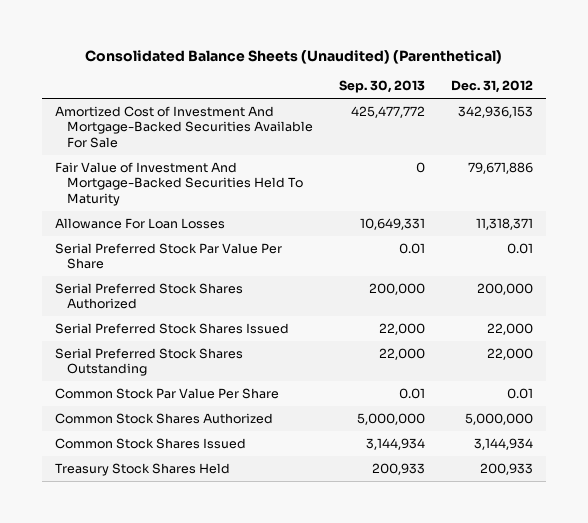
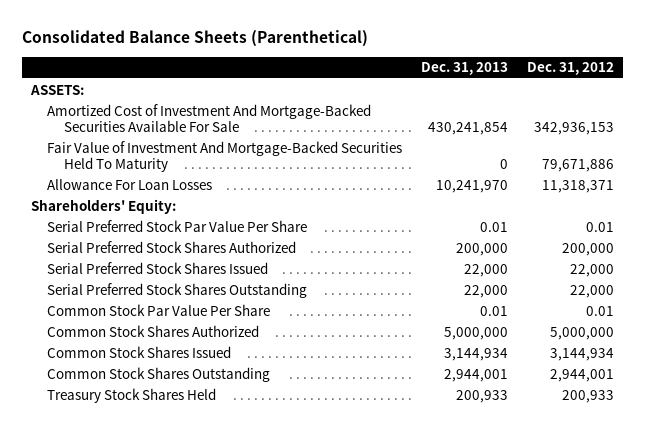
- Consolidated Balance Sheets (Unaudited) (Parenthetical)
+ Consolidated Balance Sheets (Parenthetical)
- | Sep. 30, 2013 | Dec. 31, 2012
+ | Dec. 31, 2013 | Dec. 31, 2012
+ ASSETS:
+ Shareholders' Equity:
+ Common Stock Shares Outstanding | 2,944,001 | 2,944,001

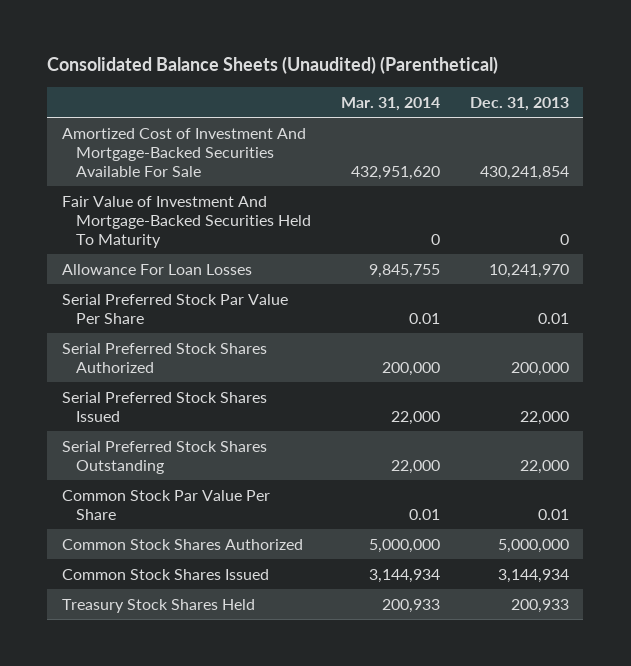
- Consolidated Balance Sheets (Parenthetical)
+ Consolidated Balance Sheets (Unaudited) (Parenthetical)
- | Dec. 31, 2013 | Dec. 31, 2012
+ | Mar. 31, 2014 | Dec. 31, 2013
- ASSETS:
- Shareholders' Equity:
- Common Stock Shares Outstanding | 2,944,001 | 2,944,001

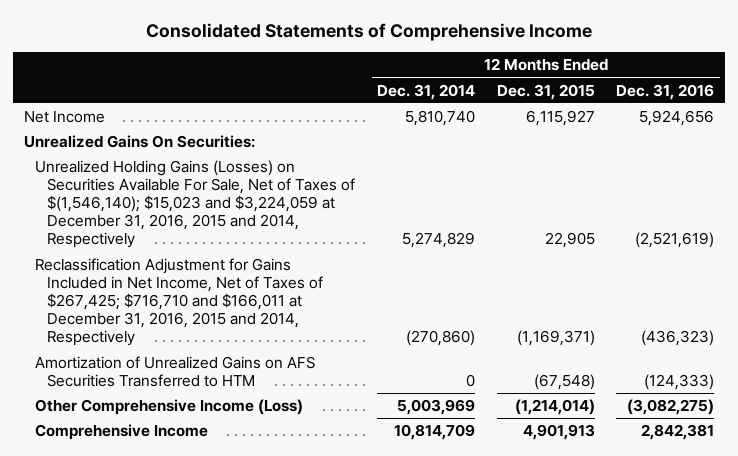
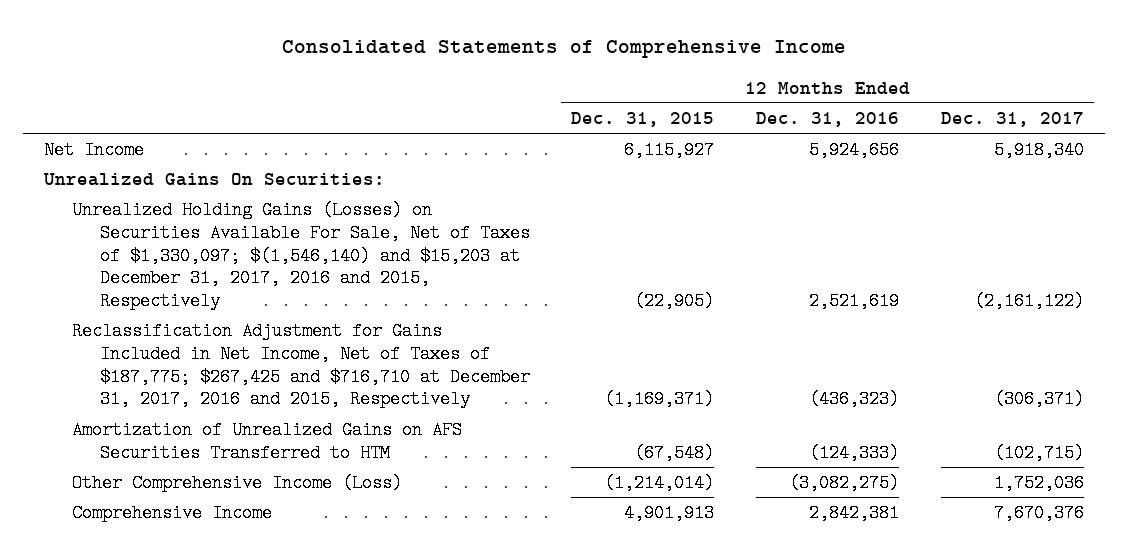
- | 12 Months Ended Dec. 31, 2014 | 12 Months Ended Dec. 31, 2015 | 12 Months Ended Dec. 31, 2016
+ | 12 Months Ended Dec. 31, 2015 | 12 Months Ended Dec. 31, 2016 | 12 Months Ended Dec. 31, 2017
- Unrealized Holding Gains (Losses) on Securities Available For Sale, Net of Taxes of $(1,546,140); $15,023 and $3,224,059 at December 31, 2016, 2015 and 2014, Respectively | 5,274,829 | 22,905 | (2,521,619)
- Reclassification Adjustment for Gains Included in Net Income, Net of Taxes of $267,425; $716,710 and $166,011 at December 31, 2016, 2015 and 2014, Respectively | (270,860) | (1,169,371) | (436,323)
+ Unrealized Holding Gains (Losses) on Securities Available For Sale, Net of Taxes of $1,330,097; $(1,546,140) and $15,203 at December 31, 2017, 2016 and 2015, Respectively | (22,905) | 2,521,619 | (2,161,122)
+ Reclassification Adjustment for Gains Included in Net Income, Net of Taxes of $187,775; $267,425 and $716,710 at December 31, 2017, 2016 and 2015, Respectively | (1,169,371) | (436,323) | (306,371)

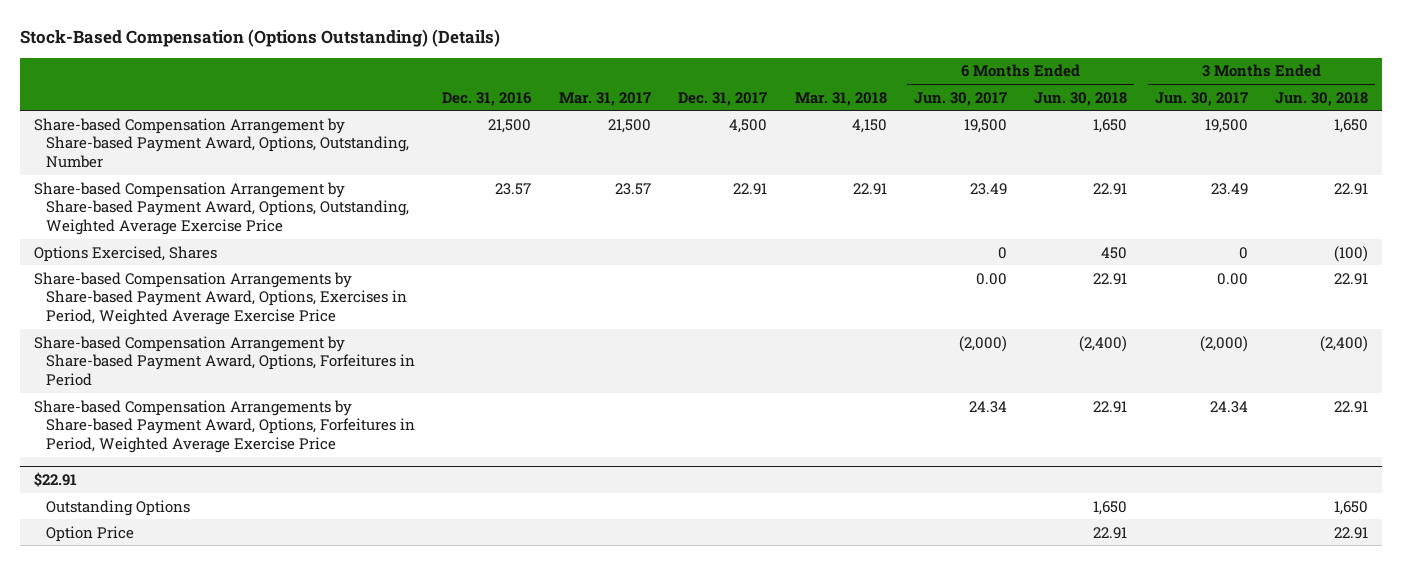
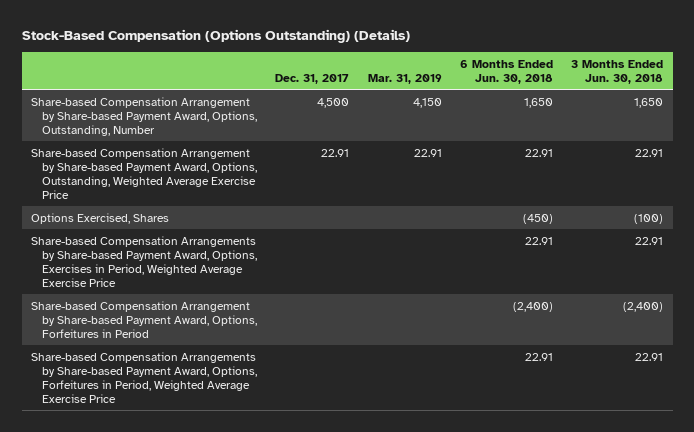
- | Dec. 31, 2016 | Mar. 31, 2017 | Dec. 31, 2017 | Mar. 31, 2018 | 6 Months Ended Jun. 30, 2017 | 6 Months Ended Jun. 30, 2018 | 3 Months Ended Jun. 30, 2017 | 3 Months Ended Jun. 30, 2018
+ | Dec. 31, 2017 | Mar. 31, 2019 | 6 Months Ended Jun. 30, 2018 | 3 Months Ended Jun. 30, 2018
- Options Exercised, Shares | | | | | 0 | 450 | 0 | (100)
+ Options Exercised, Shares | | | (450) | (100)
- $22.91
- Outstanding Options | | | | | | 1,650 | | 1,650
- Option Price | | | | | | 22.91 | | 22.91

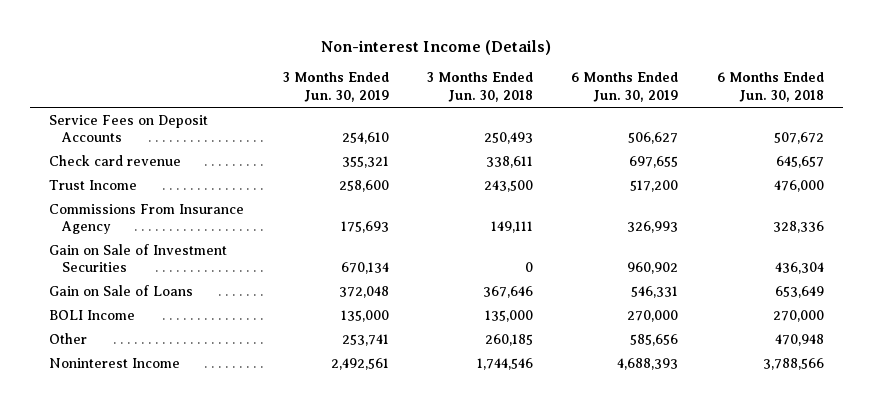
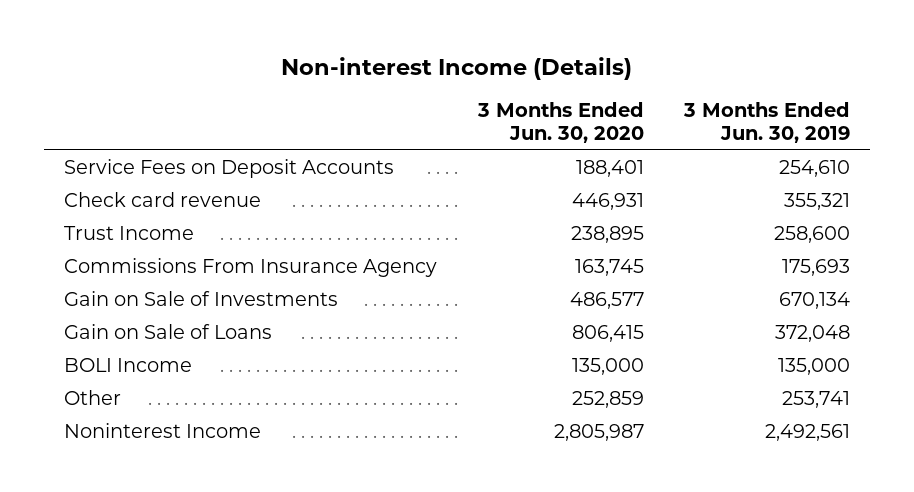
- | 3 Months Ended Jun. 30, 2019 | 3 Months Ended Jun. 30, 2018 | 6 Months Ended Jun. 30, 2019 | 6 Months Ended Jun. 30, 2018
+ | 3 Months Ended Jun. 30, 2020 | 3 Months Ended Jun. 30, 2019
- Gain on Sale of Investment Securities | 670,134 | 0 | 960,902 | 436,304
+ Gain on Sale of Investments | 486,577 | 670,134

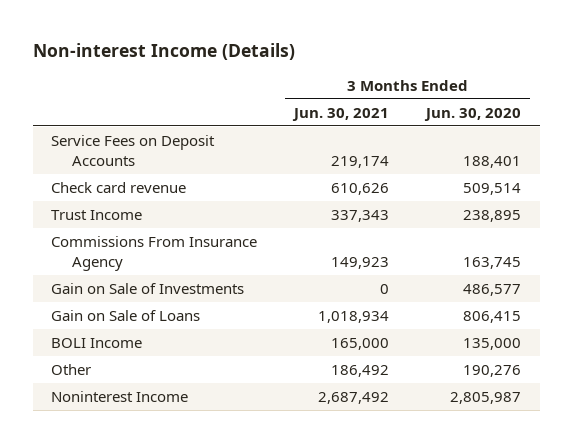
- | 3 Months Ended Jun. 30, 2020 | 3 Months Ended Jun. 30, 2019
+ | 3 Months Ended Jun. 30, 2021 | 3 Months Ended Jun. 30, 2020
- Check card revenue | 446,931 | 355,321
+ Check card revenue | 610,626 | 509,514
- Other | 252,859 | 253,741
+ Other | 186,492 | 190,276

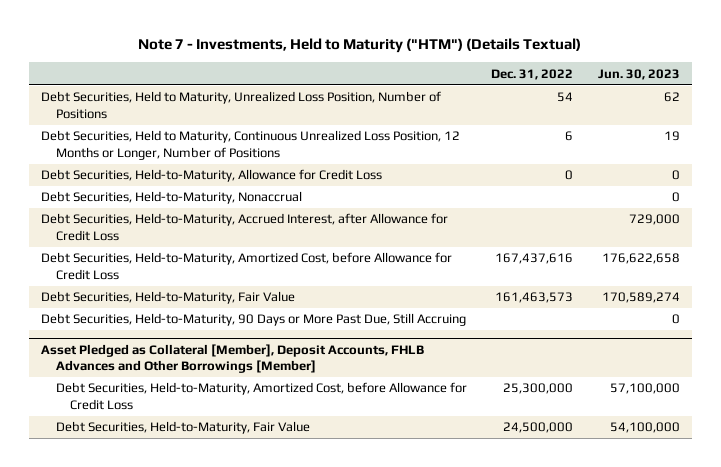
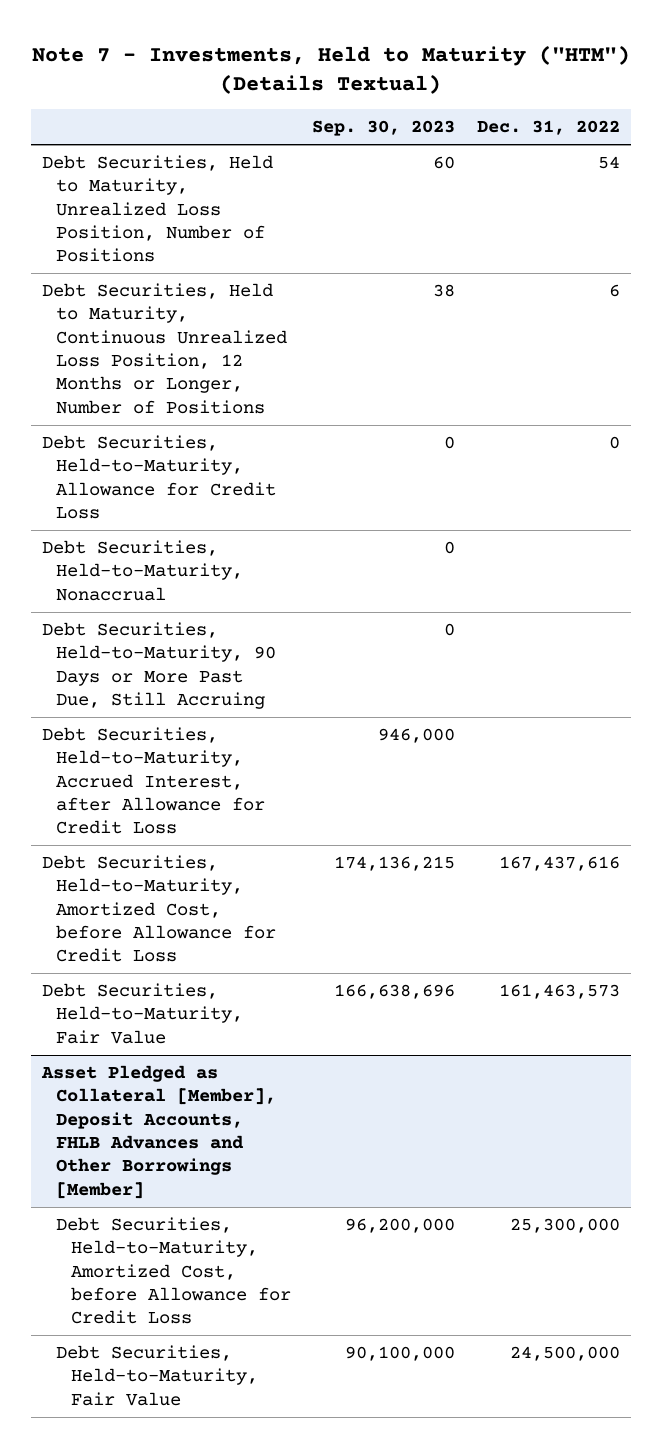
- | Dec. 31, 2022 | Jun. 30, 2023
+ | Sep. 30, 2023 | Dec. 31, 2022
moved up: Debt Securities, Held-to-Maturity, 90 Days or More Past Due, Still Accruing | 0 |

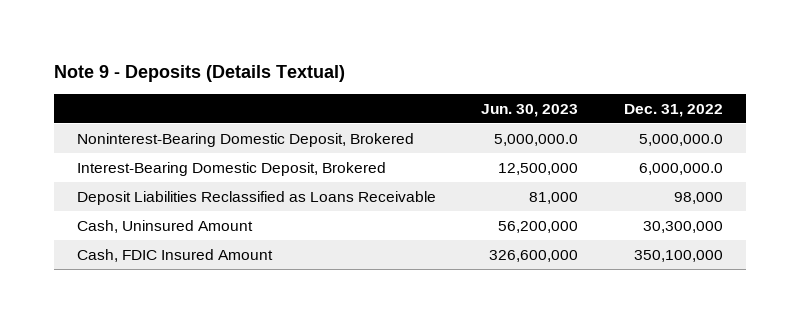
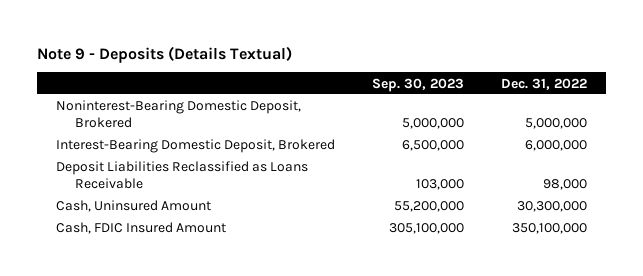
- | Jun. 30, 2023 | Dec. 31, 2022
+ | Sep. 30, 2023 | Dec. 31, 2022
- Noninterest-Bearing Domestic Deposit, Brokered | 5,000,000.0 | 5,000,000.0
- Interest-Bearing Domestic Deposit, Brokered | 12,500,000 | 6,000,000.0
+ Noninterest-Bearing Domestic Deposit, Brokered | 5,000,000 | 5,000,000
+ Interest-Bearing Domestic Deposit, Brokered | 6,500,000 | 6,000,000

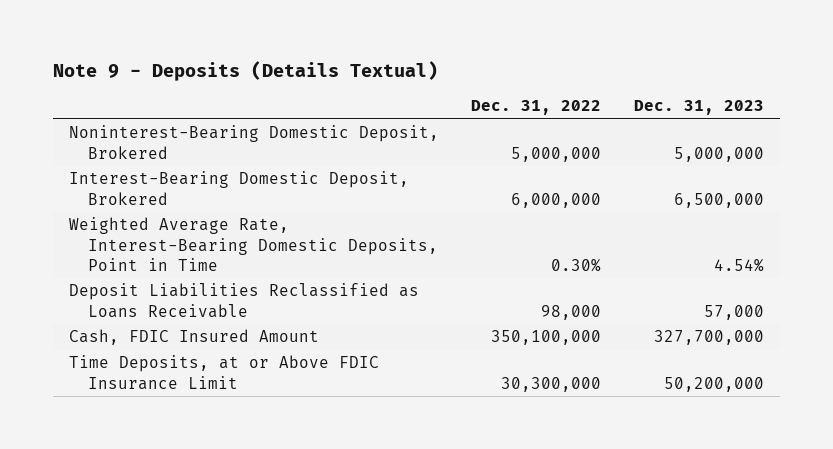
- | Sep. 30, 2023 | Dec. 31, 2022
+ | Dec. 31, 2022 | Dec. 31, 2023
+ Weighted Average Rate, Interest-Bearing Domestic Deposits, Point in Time | 0.30% | 4.54%
- Cash, Uninsured Amount | 55,200,000 | 30,300,000
+ Time Deposits, at or Above FDIC Insurance Limit | 30,300,000 | 50,200,000

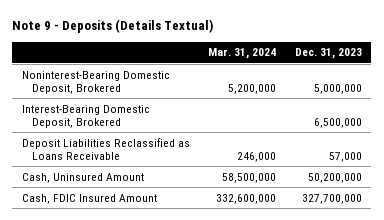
- | Dec. 31, 2022 | Dec. 31, 2023
+ | Mar. 31, 2024 | Dec. 31, 2023
- Weighted Average Rate, Interest-Bearing Domestic Deposits, Point in Time | 0.30% | 4.54%
+ Cash, Uninsured Amount | 58,500,000 | 50,200,000
- Time Deposits, at or Above FDIC Insurance Limit | 30,300,000 | 50,200,000

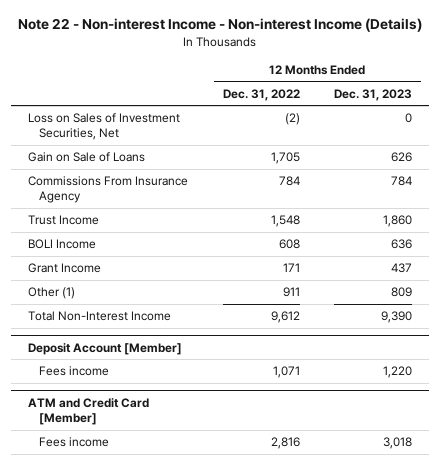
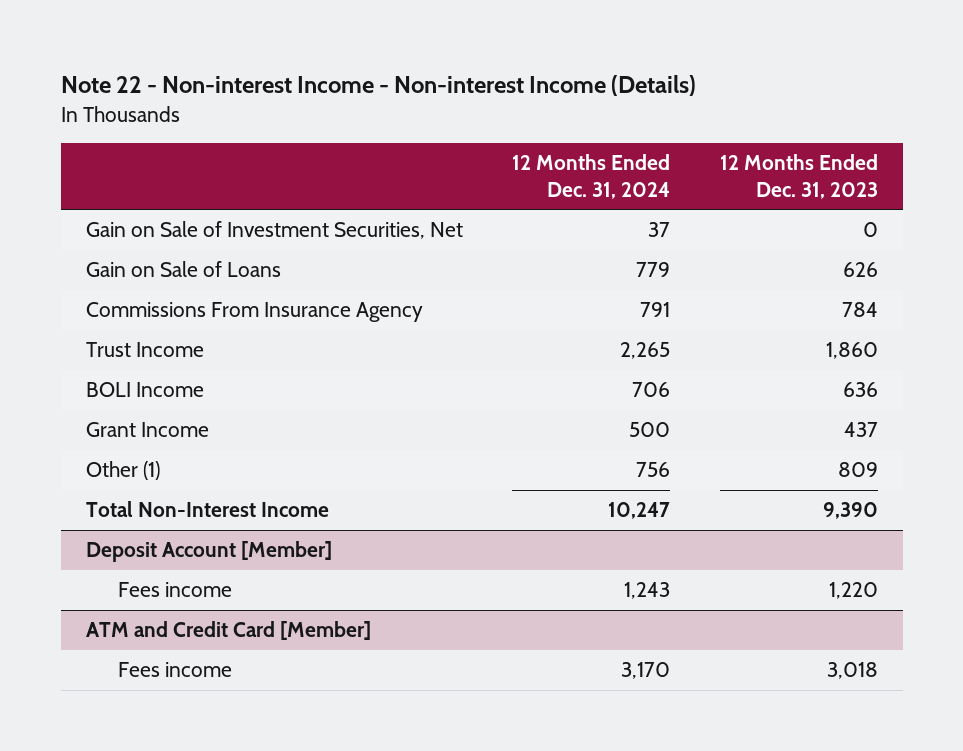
- | 12 Months Ended Dec. 31, 2022 | 12 Months Ended Dec. 31, 2023
+ | 12 Months Ended Dec. 31, 2024 | 12 Months Ended Dec. 31, 2023
- Loss on Sales of Investment Securities, Net | (2) | 0
+ Gain on Sale of Investment Securities, Net | 37 | 0

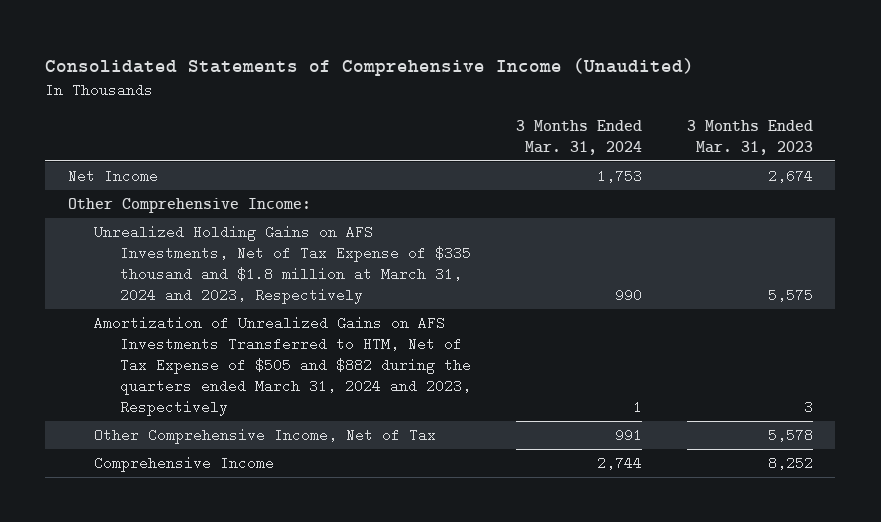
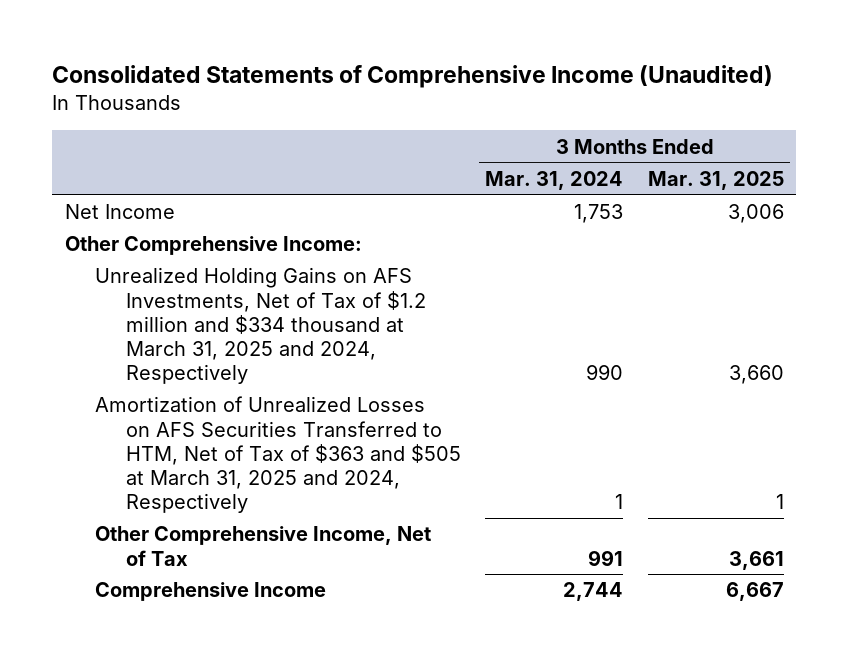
- | 3 Months Ended Mar. 31, 2024 | 3 Months Ended Mar. 31, 2023
+ | 3 Months Ended Mar. 31, 2024 | 3 Months Ended Mar. 31, 2025
- Unrealized Holding Gains on AFS Investments, Net of Tax Expense of $335 thousand and $1.8 million at March 31, 2024 and 2023, Respectively | 990 | 5,575
- Amortization of Unrealized Gains on AFS Investments Transferred to HTM, Net of Tax Expense of $505 and $882 during the quarters ended March 31, 2024 and 2023, Respectively | 1 | 3
+ Unrealized Holding Gains on AFS Investments, Net of Tax of $1.2 million and $334 thousand at March 31, 2025 and 2024, Respectively | 990 | 3,660
+ Amortization of Unrealized Losses on AFS Securities Transferred to HTM, Net of Tax of $363 and $505 at March 31, 2025 and 2024, Respectively | 1 | 1

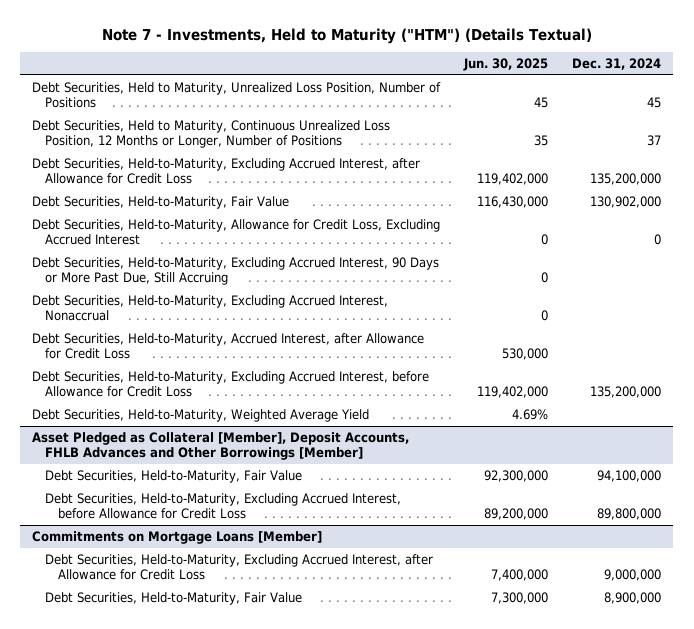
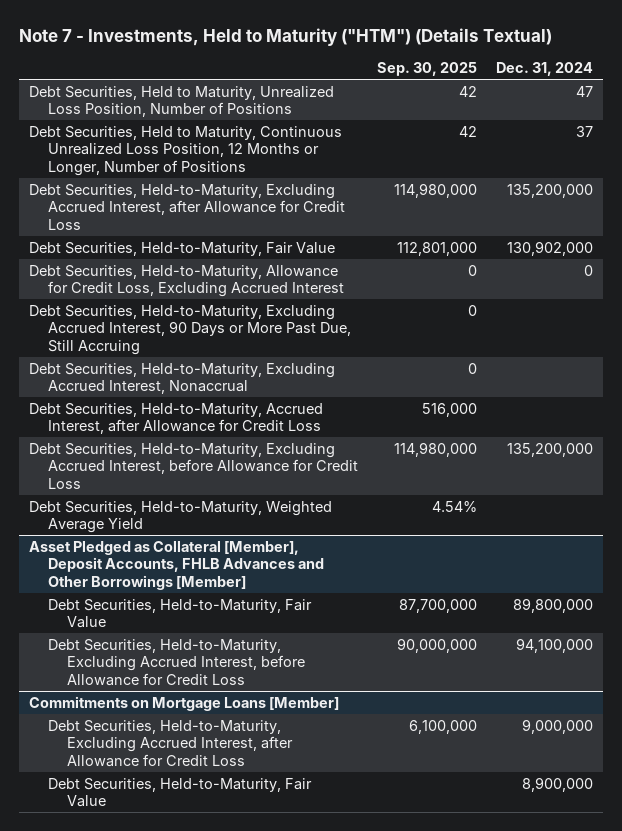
- | Jun. 30, 2025 | Dec. 31, 2024
+ | Sep. 30, 2025 | Dec. 31, 2024
- Debt Securities, Held to Maturity, Unrealized Loss Position, Number of Positions | 45 | 45
+ Debt Securities, Held to Maturity, Unrealized Loss Position, Number of Positions | 42 | 47
@ Asset Pledged as Collateral [Member], Deposit Accounts, FHLB Advances and Other Borrowings [Member]
- Debt Securities, Held-to-Maturity, Fair Value | 92,300,000 | 94,100,000
- Debt Securities, Held-to-Maturity, Excluding Accrued Interest, before Allowance for Credit Loss | 89,200,000 | 89,800,000
+ Debt Securities, Held-to-Maturity, Fair Value | 87,700,000 | 89,800,000
+ Debt Securities, Held-to-Maturity, Excluding Accrued Interest, before Allowance for Credit Loss | 90,000,000 | 94,100,000

